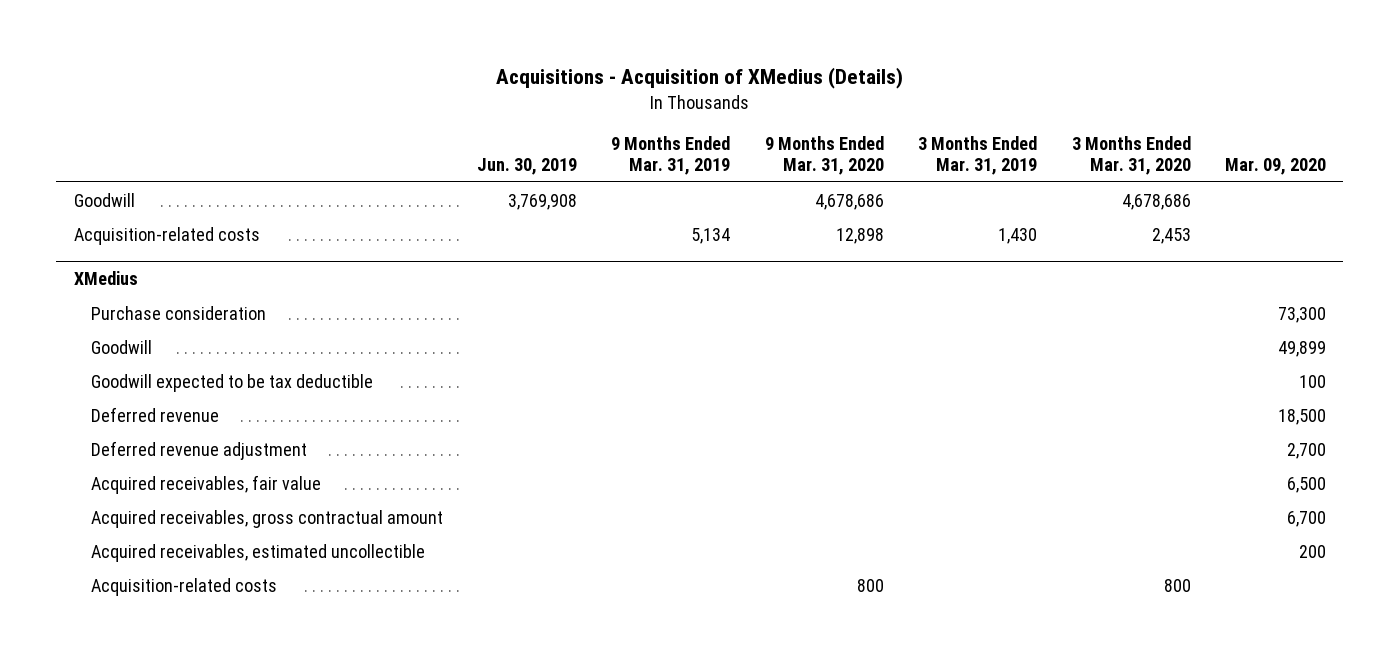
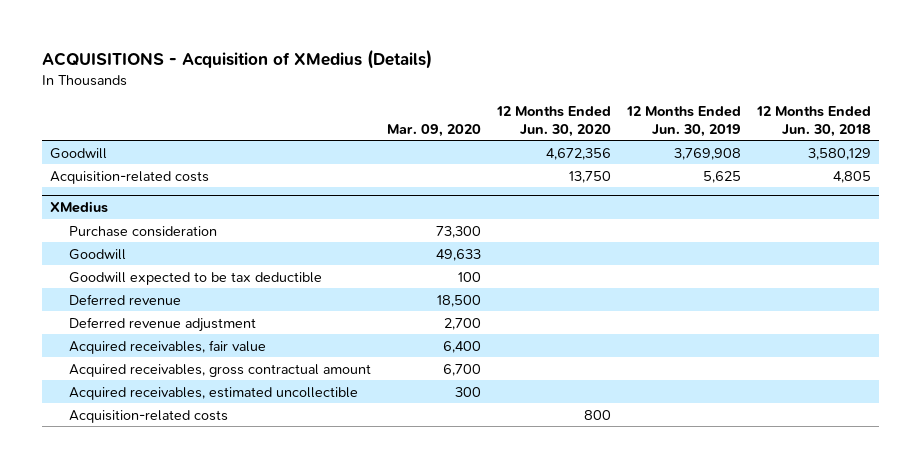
- Acquisitions - Acquisition of XMedius (Details)
+ ACQUISITIONS - Acquisition of XMedius (Details)
- | Jun. 30, 2019 | 9 Months Ended Mar. 31, 2019 | 9 Months Ended Mar. 31, 2020 | 3 Months Ended Mar. 31, 2019 | 3 Months Ended Mar. 31, 2020 | Mar. 09, 2020
+ | Mar. 09, 2020 | 12 Months Ended Jun. 30, 2020 | 12 Months Ended Jun. 30, 2019 | 12 Months Ended Jun. 30, 2018
@ XMedius
- Goodwill | | | | | | 49,899
+ Goodwill | 49,633 | | |
- Acquired receivables, fair value | | | | | | 6,500
+ Acquired receivables, fair value | 6,400 | | |
- Acquired receivables, estimated uncollectible | | | | | | 200
+ Acquired receivables, estimated uncollectible | 300 | | |

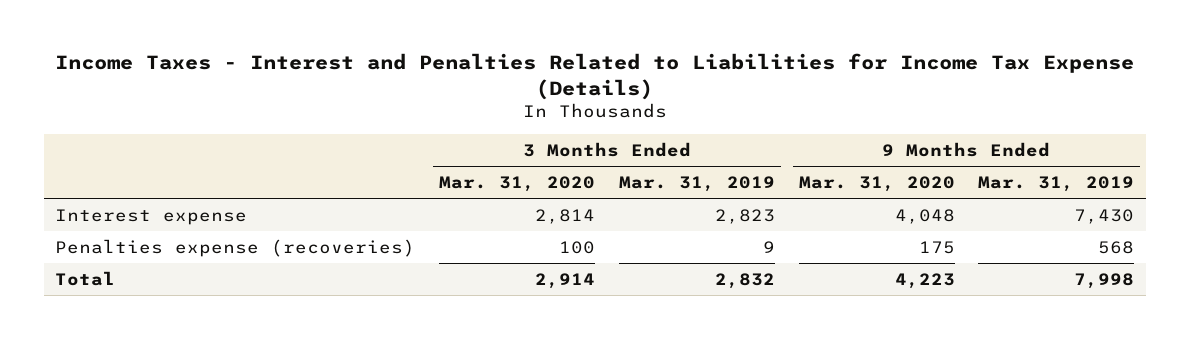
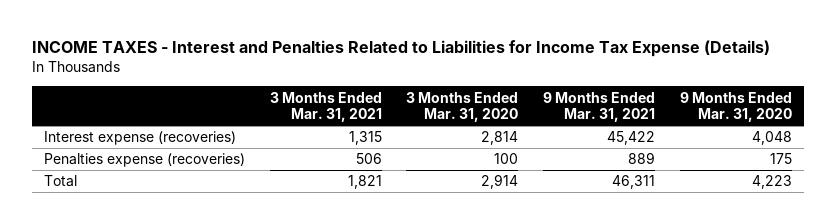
- Income Taxes - Interest and Penalties Related to Liabilities for Income Tax Expense (Details)
+ INCOME TAXES - Interest and Penalties Related to Liabilities for Income Tax Expense (Details)
- | 3 Months Ended Mar. 31, 2020 | 3 Months Ended Mar. 31, 2019 | 9 Months Ended Mar. 31, 2020 | 9 Months Ended Mar. 31, 2019
+ | 3 Months Ended Mar. 31, 2021 | 3 Months Ended Mar. 31, 2020 | 9 Months Ended Mar. 31, 2021 | 9 Months Ended Mar. 31, 2020
- Interest expense | 2,814 | 2,823 | 4,048 | 7,430
+ Interest expense (recoveries) | 1,315 | 2,814 | 45,422 | 4,048

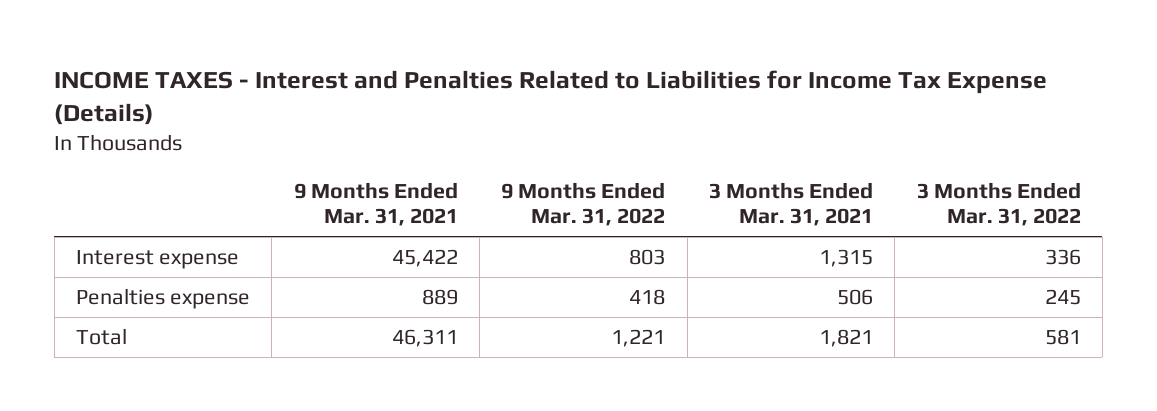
- | 3 Months Ended Mar. 31, 2021 | 3 Months Ended Mar. 31, 2020 | 9 Months Ended Mar. 31, 2021 | 9 Months Ended Mar. 31, 2020
+ | 9 Months Ended Mar. 31, 2021 | 9 Months Ended Mar. 31, 2022 | 3 Months Ended Mar. 31, 2021 | 3 Months Ended Mar. 31, 2022
- Interest expense (recoveries) | 1,315 | 2,814 | 45,422 | 4,048
- Penalties expense (recoveries) | 506 | 100 | 889 | 175
+ Interest expense | 45,422 | 803 | 1,315 | 336
+ Penalties expense | 889 | 418 | 506 | 245

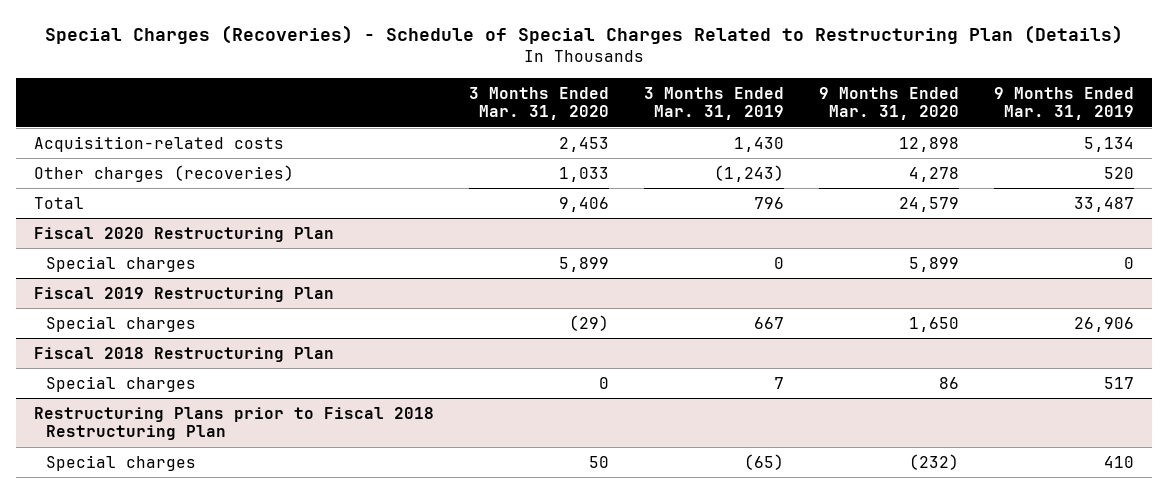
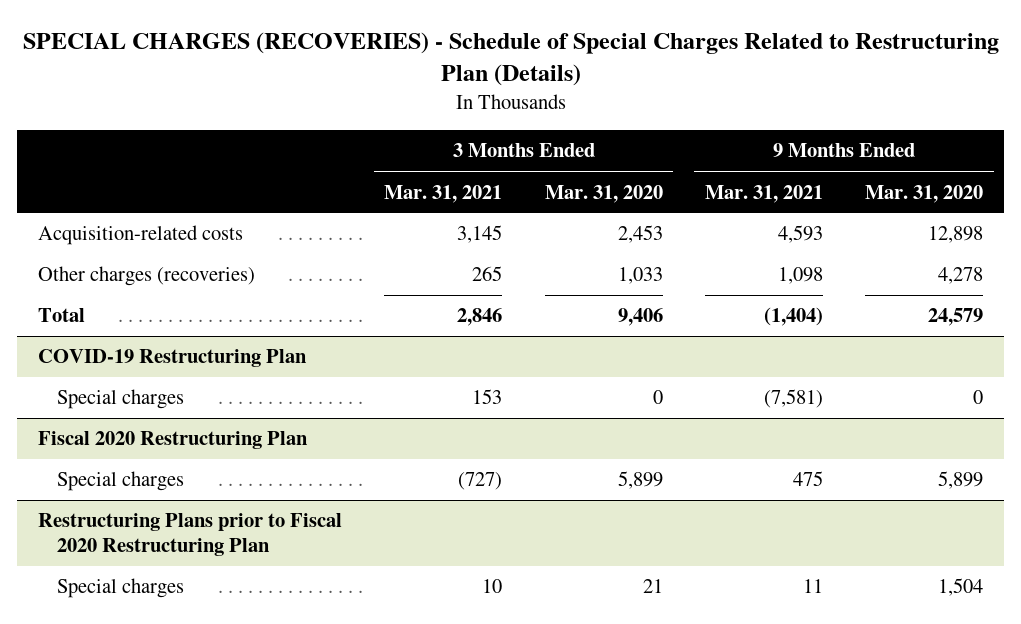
- Special Charges (Recoveries) - Schedule of Special Charges Related to Restructuring Plan (Details)
+ SPECIAL CHARGES (RECOVERIES) - Schedule of Special Charges Related to Restructuring Plan (Details)
- | 3 Months Ended Mar. 31, 2020 | 3 Months Ended Mar. 31, 2019 | 9 Months Ended Mar. 31, 2020 | 9 Months Ended Mar. 31, 2019
+ | 3 Months Ended Mar. 31, 2021 | 3 Months Ended Mar. 31, 2020 | 9 Months Ended Mar. 31, 2021 | 9 Months Ended Mar. 31, 2020
+ COVID-19 Restructuring Plan
+ Special charges | 153 | 0 | (7,581) | 0
- Fiscal 2019 Restructuring Plan
- Special charges | (29) | 667 | 1,650 | 26,906
- Fiscal 2018 Restructuring Plan
- Special charges | 0 | 7 | 86 | 517
- Restructuring Plans prior to Fiscal 2018 Restructuring Plan
- Special charges | 50 | (65) | (232) | 410
+ Restructuring Plans prior to Fiscal 2020 Restructuring Plan
+ Special charges | 10 | 21 | 11 | 1,504

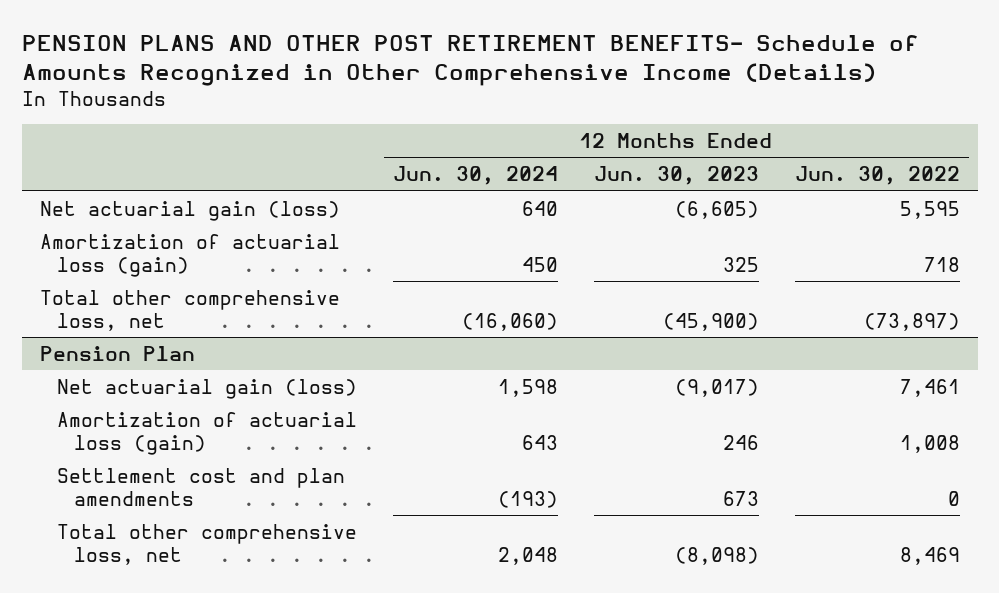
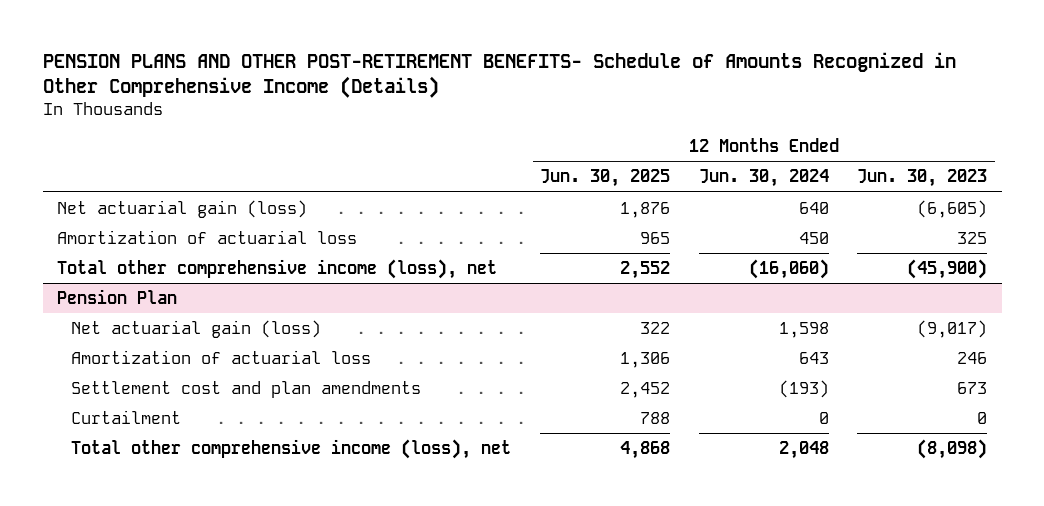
- PENSION PLANS AND OTHER POST RETIREMENT BENEFITS- Schedule of Amounts Recognized in Other Comprehensive Income (Details)
+ PENSION PLANS AND OTHER POST-RETIREMENT BENEFITS- Schedule of Amounts Recognized in Other Comprehensive Income (Details)
- | 12 Months Ended Jun. 30, 2024 | 12 Months Ended Jun. 30, 2023 | 12 Months Ended Jun. 30, 2022
+ | 12 Months Ended Jun. 30, 2025 | 12 Months Ended Jun. 30, 2024 | 12 Months Ended Jun. 30, 2023
- Amortization of actuarial loss (gain) | 450 | 325 | 718
- Total other comprehensive loss, net | (16,060) | (45,900) | (73,897)
+ Amortization of actuarial loss | 965 | 450 | 325
+ Total other comprehensive income (loss), net | 2,552 | (16,060) | (45,900)
@ Pension Plan
- Amortization of actuarial loss (gain) | 643 | 246 | 1,008
+ Amortization of actuarial loss | 1,306 | 643 | 246
- Total other comprehensive loss, net | 2,048 | (8,098) | 8,469
+ Curtailment | 788 | 0 | 0
+ Total other comprehensive income (loss), net | 4,868 | 2,048 | (8,098)

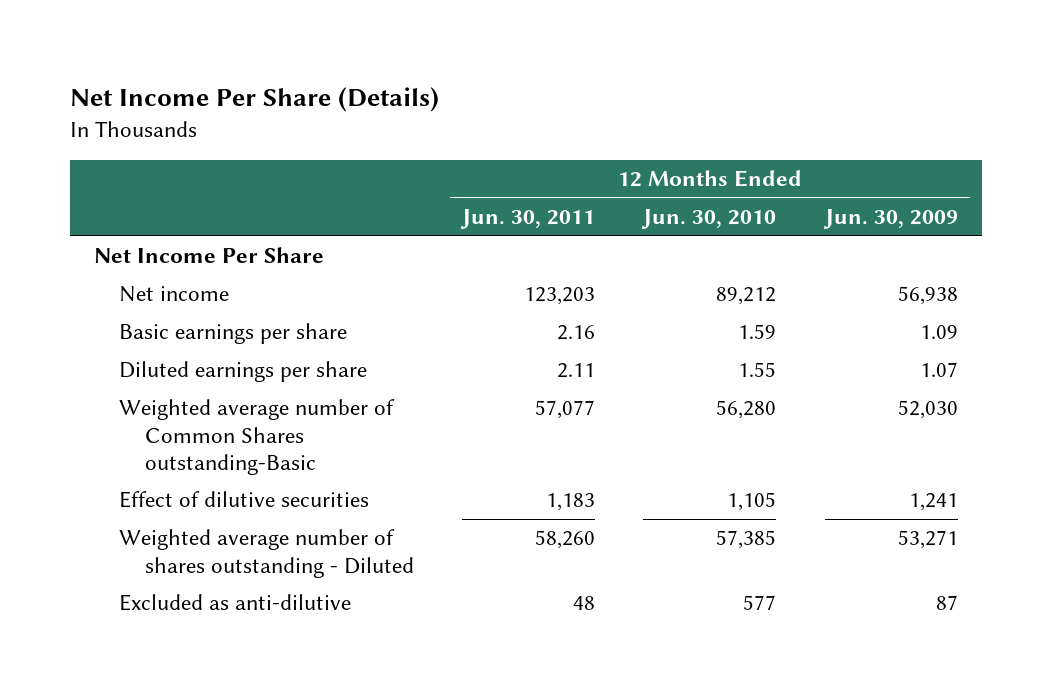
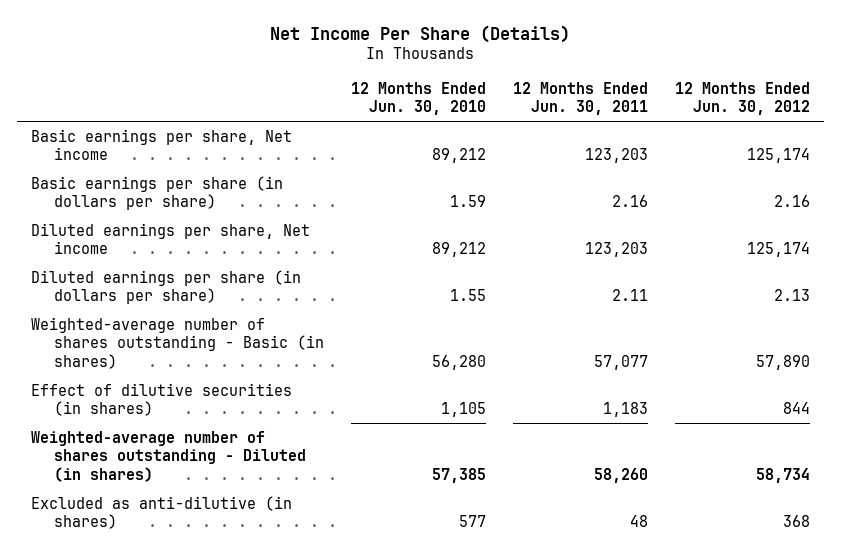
- | 12 Months Ended Jun. 30, 2011 | 12 Months Ended Jun. 30, 2010 | 12 Months Ended Jun. 30, 2009
+ | 12 Months Ended Jun. 30, 2010 | 12 Months Ended Jun. 30, 2011 | 12 Months Ended Jun. 30, 2012
- Net Income Per Share
- Net income | 123,203 | 89,212 | 56,938
- Basic earnings per share | 2.16 | 1.59 | 1.09
- Diluted earnings per share | 2.11 | 1.55 | 1.07
- Weighted average number of Common Shares outstanding-Basic | 57,077 | 56,280 | 52,030
- Effect of dilutive securities | 1,183 | 1,105 | 1,241
- Weighted average number of shares outstanding - Diluted | 58,260 | 57,385 | 53,271
- Excluded as anti-dilutive | 48 | 577 | 87
+ Basic earnings per share, Net income | 89,212 | 123,203 | 125,174
+ Basic earnings per share (in dollars per share) | 1.59 | 2.16 | 2.16
+ Diluted earnings per share, Net income | 89,212 | 123,203 | 125,174
+ Diluted earnings per share (in dollars per share) | 1.55 | 2.11 | 2.13
+ Weighted-average number of shares outstanding - Basic (in shares) | 56,280 | 57,077 | 57,890
+ Effect of dilutive securities (in shares) | 1,105 | 1,183 | 844
+ Weighted-average number of shares outstanding - Diluted (in shares) | 57,385 | 58,260 | 58,734
+ Excluded as anti-dilutive (in shares) | 577 | 48 | 368

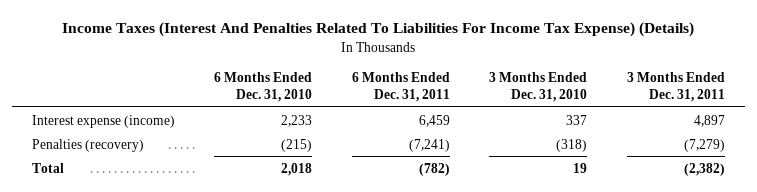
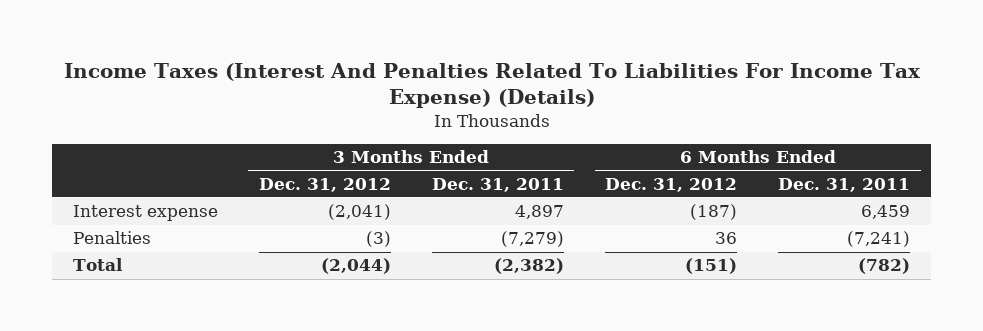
- | 6 Months Ended Dec. 31, 2010 | 6 Months Ended Dec. 31, 2011 | 3 Months Ended Dec. 31, 2010 | 3 Months Ended Dec. 31, 2011
+ | 3 Months Ended Dec. 31, 2012 | 3 Months Ended Dec. 31, 2011 | 6 Months Ended Dec. 31, 2012 | 6 Months Ended Dec. 31, 2011
- Interest expense (income) | 2,233 | 6,459 | 337 | 4,897
- Penalties (recovery) | (215) | (7,241) | (318) | (7,279)
+ Interest expense | (2,041) | 4,897 | (187) | 6,459
+ Penalties | (3) | (7,279) | 36 | (7,241)

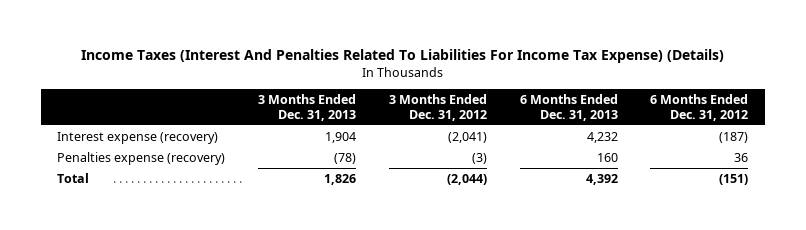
- | 3 Months Ended Dec. 31, 2012 | 3 Months Ended Dec. 31, 2011 | 6 Months Ended Dec. 31, 2012 | 6 Months Ended Dec. 31, 2011
+ | 3 Months Ended Dec. 31, 2013 | 3 Months Ended Dec. 31, 2012 | 6 Months Ended Dec. 31, 2013 | 6 Months Ended Dec. 31, 2012
- Interest expense | (2,041) | 4,897 | (187) | 6,459
- Penalties | (3) | (7,279) | 36 | (7,241)
+ Interest expense (recovery) | 1,904 | (2,041) | 4,232 | (187)
+ Penalties expense (recovery) | (78) | (3) | 160 | 36

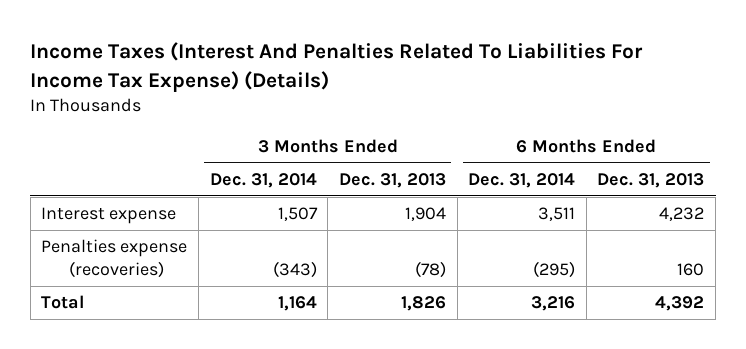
- | 3 Months Ended Dec. 31, 2013 | 3 Months Ended Dec. 31, 2012 | 6 Months Ended Dec. 31, 2013 | 6 Months Ended Dec. 31, 2012
+ | 3 Months Ended Dec. 31, 2014 | 3 Months Ended Dec. 31, 2013 | 6 Months Ended Dec. 31, 2014 | 6 Months Ended Dec. 31, 2013
- Interest expense (recovery) | 1,904 | (2,041) | 4,232 | (187)
- Penalties expense (recovery) | (78) | (3) | 160 | 36
+ Interest expense | 1,507 | 1,904 | 3,511 | 4,232
+ Penalties expense (recoveries) | (343) | (78) | (295) | 160

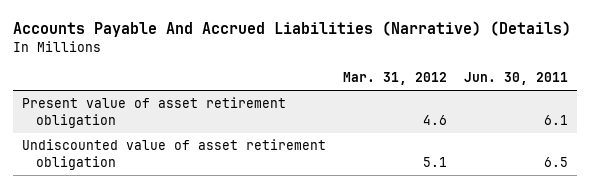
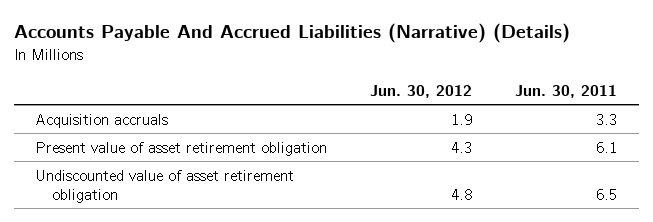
- | Mar. 31, 2012 | Jun. 30, 2011
+ | Jun. 30, 2012 | Jun. 30, 2011
+ Acquisition accruals | 1.9 | 3.3

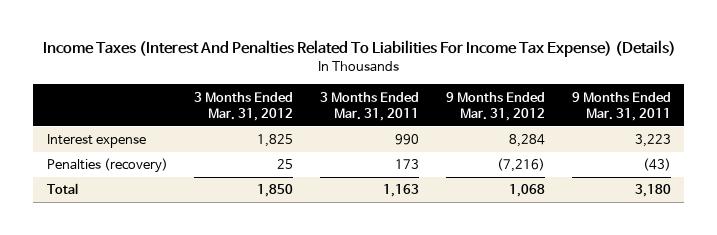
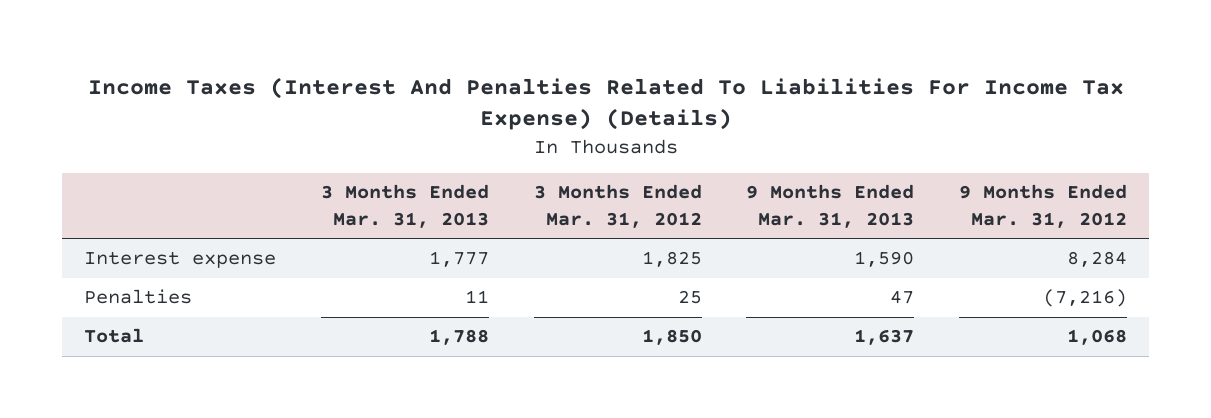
- | 3 Months Ended Mar. 31, 2012 | 3 Months Ended Mar. 31, 2011 | 9 Months Ended Mar. 31, 2012 | 9 Months Ended Mar. 31, 2011
+ | 3 Months Ended Mar. 31, 2013 | 3 Months Ended Mar. 31, 2012 | 9 Months Ended Mar. 31, 2013 | 9 Months Ended Mar. 31, 2012
- Penalties (recovery) | 25 | 173 | (7,216) | (43)
+ Penalties | 11 | 25 | 47 | (7,216)

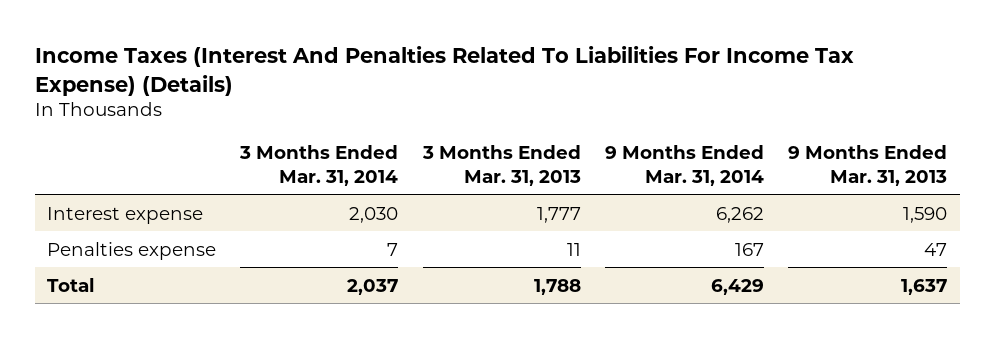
- | 3 Months Ended Mar. 31, 2013 | 3 Months Ended Mar. 31, 2012 | 9 Months Ended Mar. 31, 2013 | 9 Months Ended Mar. 31, 2012
+ | 3 Months Ended Mar. 31, 2014 | 3 Months Ended Mar. 31, 2013 | 9 Months Ended Mar. 31, 2014 | 9 Months Ended Mar. 31, 2013
- Penalties | 11 | 25 | 47 | (7,216)
+ Penalties expense | 7 | 11 | 167 | 47

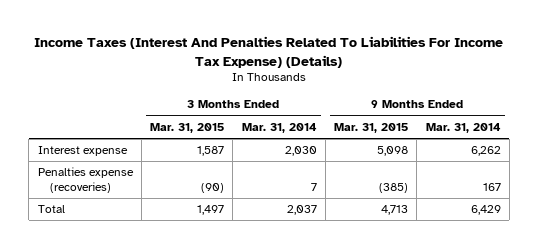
- | 3 Months Ended Mar. 31, 2014 | 3 Months Ended Mar. 31, 2013 | 9 Months Ended Mar. 31, 2014 | 9 Months Ended Mar. 31, 2013
+ | 3 Months Ended Mar. 31, 2015 | 3 Months Ended Mar. 31, 2014 | 9 Months Ended Mar. 31, 2015 | 9 Months Ended Mar. 31, 2014
- Penalties expense | 7 | 11 | 167 | 47
+ Penalties expense (recoveries) | (90) | 7 | (385) | 167

